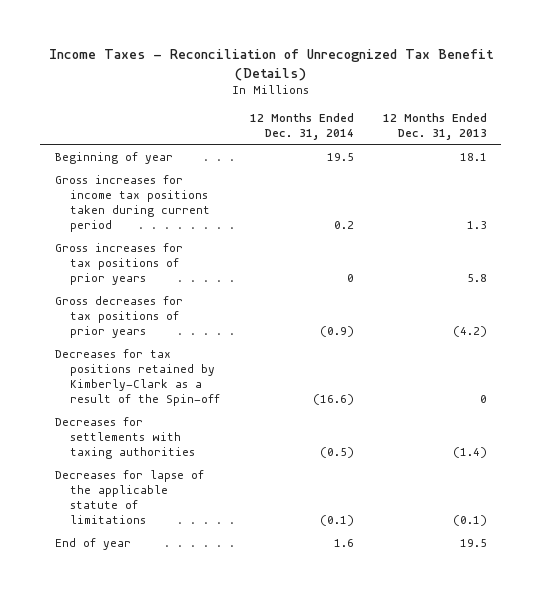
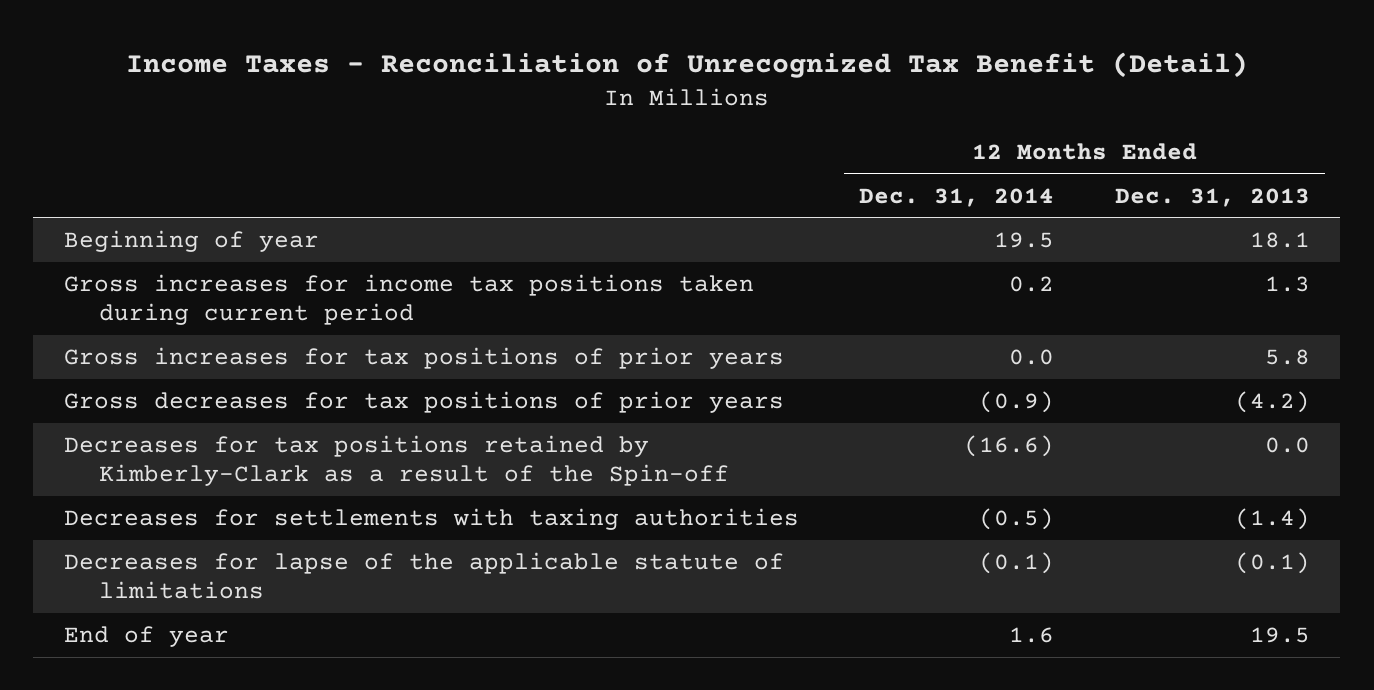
- Income Taxes - Reconciliation of Unrecognized Tax Benefit (Details)
+ Income Taxes - Reconciliation of Unrecognized Tax Benefit (Detail)
- Gross increases for tax positions of prior years | 0 | 5.8
+ Gross increases for tax positions of prior years | 0.0 | 5.8
- Decreases for tax positions retained by Kimberly-Clark as a result of the Spin-off | (16.6) | 0
+ Decreases for tax positions retained by Kimberly-Clark as a result of the Spin-off | (16.6) | 0.0

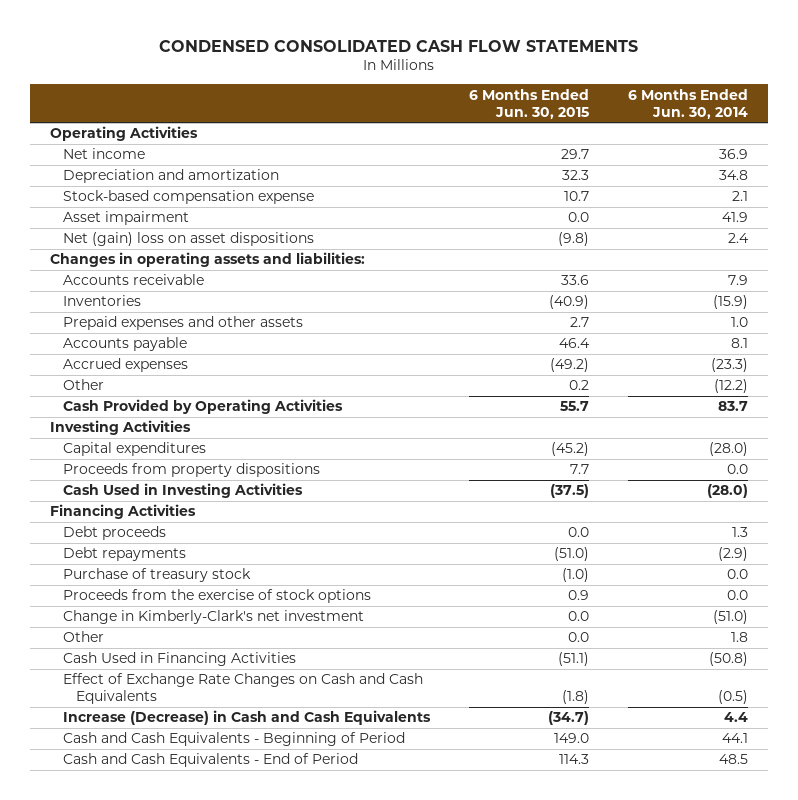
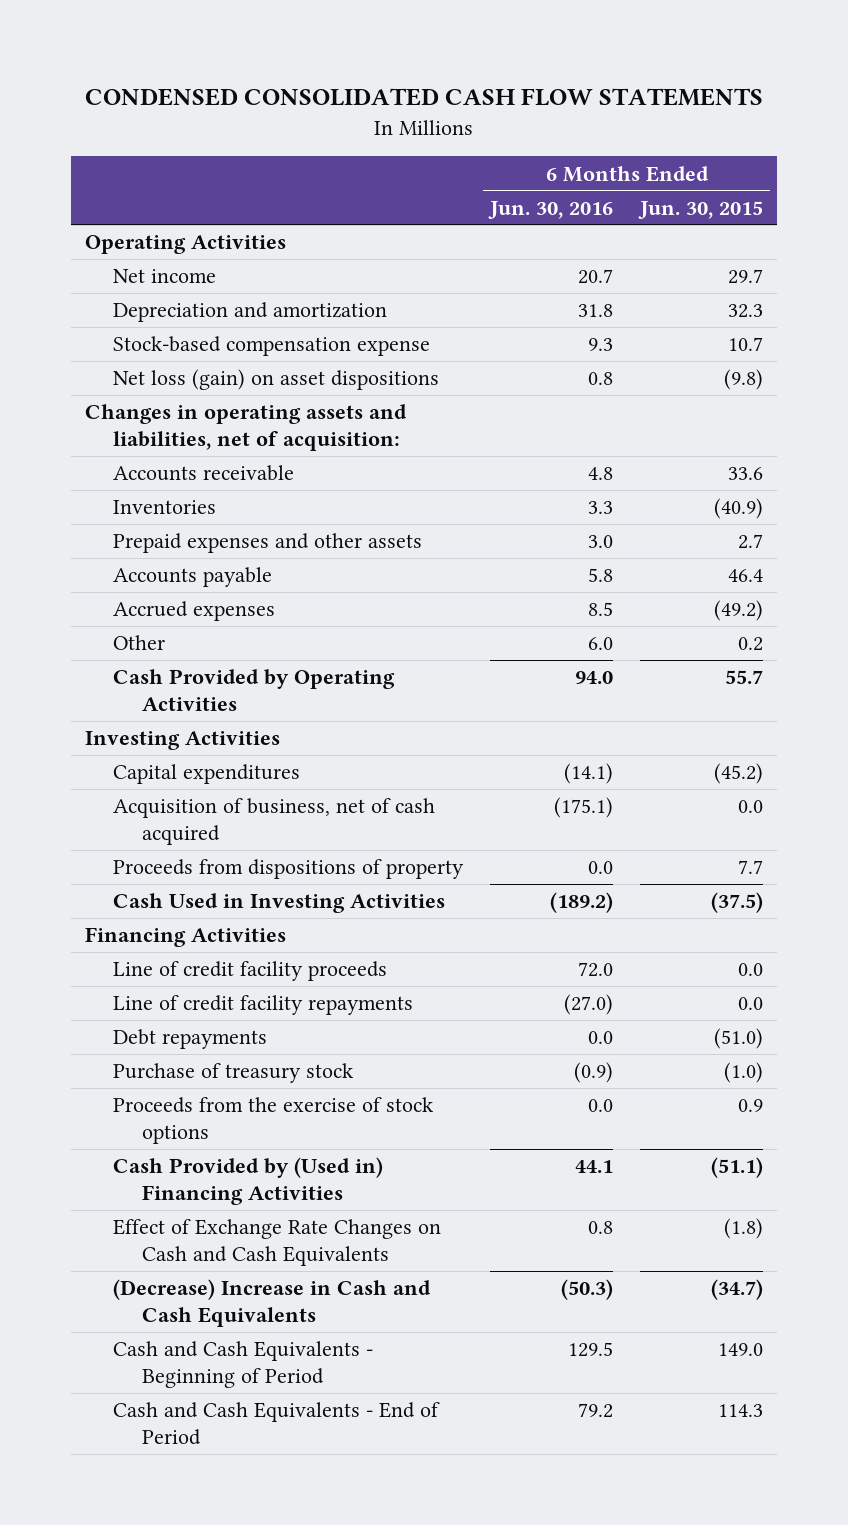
- | 6 Months Ended Jun. 30, 2015 | 6 Months Ended Jun. 30, 2014
+ | 6 Months Ended Jun. 30, 2016 | 6 Months Ended Jun. 30, 2015
- Asset impairment | 0.0 | 41.9
- Net (gain) loss on asset dispositions | (9.8) | 2.4
- Changes in operating assets and liabilities:
+ Net loss (gain) on asset dispositions | 0.8 | (9.8)
+ Changes in operating assets and liabilities, net of acquisition:
- Proceeds from property dispositions | 7.7 | 0.0
+ Acquisition of business, net of cash acquired | (175.1) | 0.0
+ Proceeds from dispositions of property | 0.0 | 7.7
- Debt proceeds | 0.0 | 1.3
+ Line of credit facility proceeds | 72.0 | 0.0
+ Line of credit facility repayments | (27.0) | 0.0
- Change in Kimberly-Clark's net investment | 0.0 | (51.0)
- Other | 0.0 | 1.8
- Cash Used in Financing Activities | (51.1) | (50.8)
+ Cash Provided by (Used in) Financing Activities | 44.1 | (51.1)
- Increase (Decrease) in Cash and Cash Equivalents | (34.7) | 4.4
+ (Decrease) Increase in Cash and Cash Equivalents | (50.3) | (34.7)

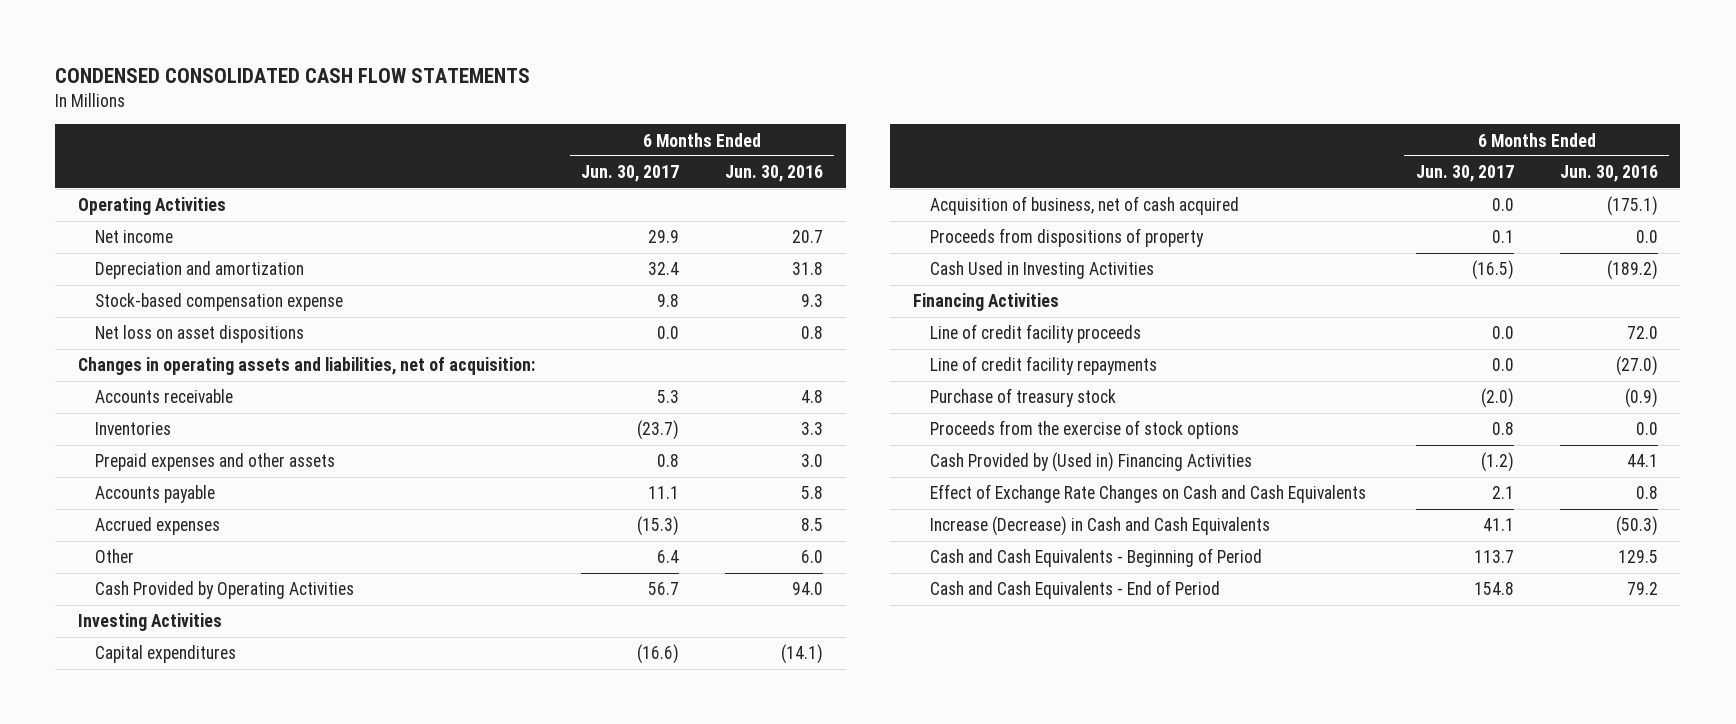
- | 6 Months Ended Jun. 30, 2016 | 6 Months Ended Jun. 30, 2015
+ | 6 Months Ended Jun. 30, 2017 | 6 Months Ended Jun. 30, 2016
- Net loss (gain) on asset dispositions | 0.8 | (9.8)
+ Net loss on asset dispositions | 0.0 | 0.8
- Debt repayments | 0.0 | (51.0)
- (Decrease) Increase in Cash and Cash Equivalents | (50.3) | (34.7)
+ Increase (Decrease) in Cash and Cash Equivalents | 41.1 | (50.3)

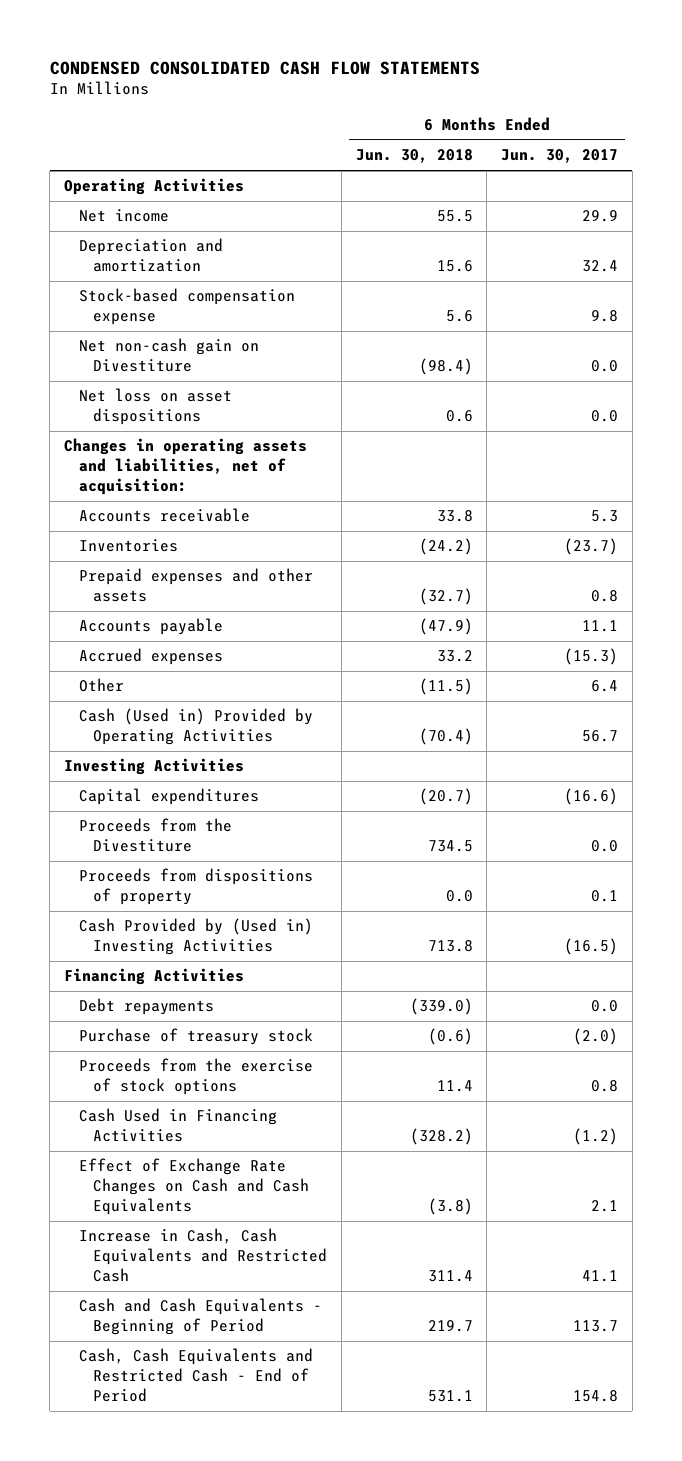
- | 6 Months Ended Jun. 30, 2017 | 6 Months Ended Jun. 30, 2016
+ | 6 Months Ended Jun. 30, 2018 | 6 Months Ended Jun. 30, 2017
+ Net non-cash gain on Divestiture | (98.4) | 0.0
- Cash Provided by Operating Activities | 56.7 | 94.0
+ Cash (Used in) Provided by Operating Activities | (70.4) | 56.7
- Acquisition of business, net of cash acquired | 0.0 | (175.1)
+ Proceeds from the Divestiture | 734.5 | 0.0
- Cash Used in Investing Activities | (16.5) | (189.2)
+ Cash Provided by (Used in) Investing Activities | 713.8 | (16.5)
- Line of credit facility proceeds | 0.0 | 72.0
- Line of credit facility repayments | 0.0 | (27.0)
+ Debt repayments | (339.0) | 0.0
- Cash Provided by (Used in) Financing Activities | (1.2) | 44.1
+ Cash Used in Financing Activities | (328.2) | (1.2)
- Increase (Decrease) in Cash and Cash Equivalents | 41.1 | (50.3)
+ Increase in Cash, Cash Equivalents and Restricted Cash | 311.4 | 41.1
- Cash and Cash Equivalents - End of Period | 154.8 | 79.2
+ Cash, Cash Equivalents and Restricted Cash - End of Period | 531.1 | 154.8

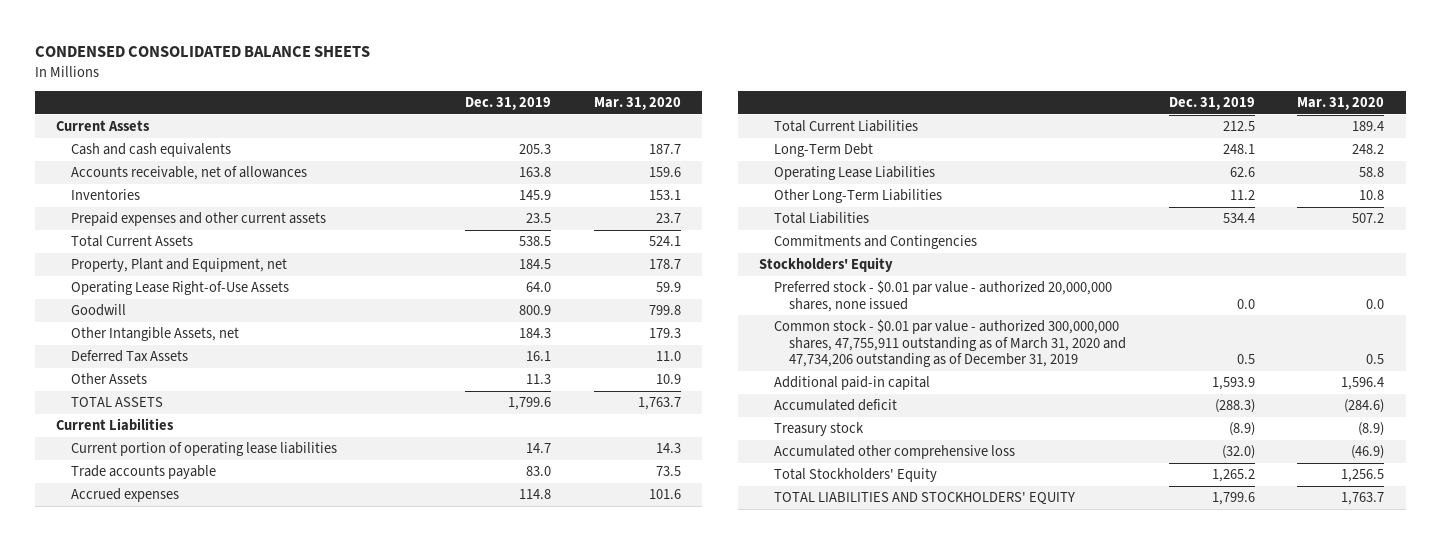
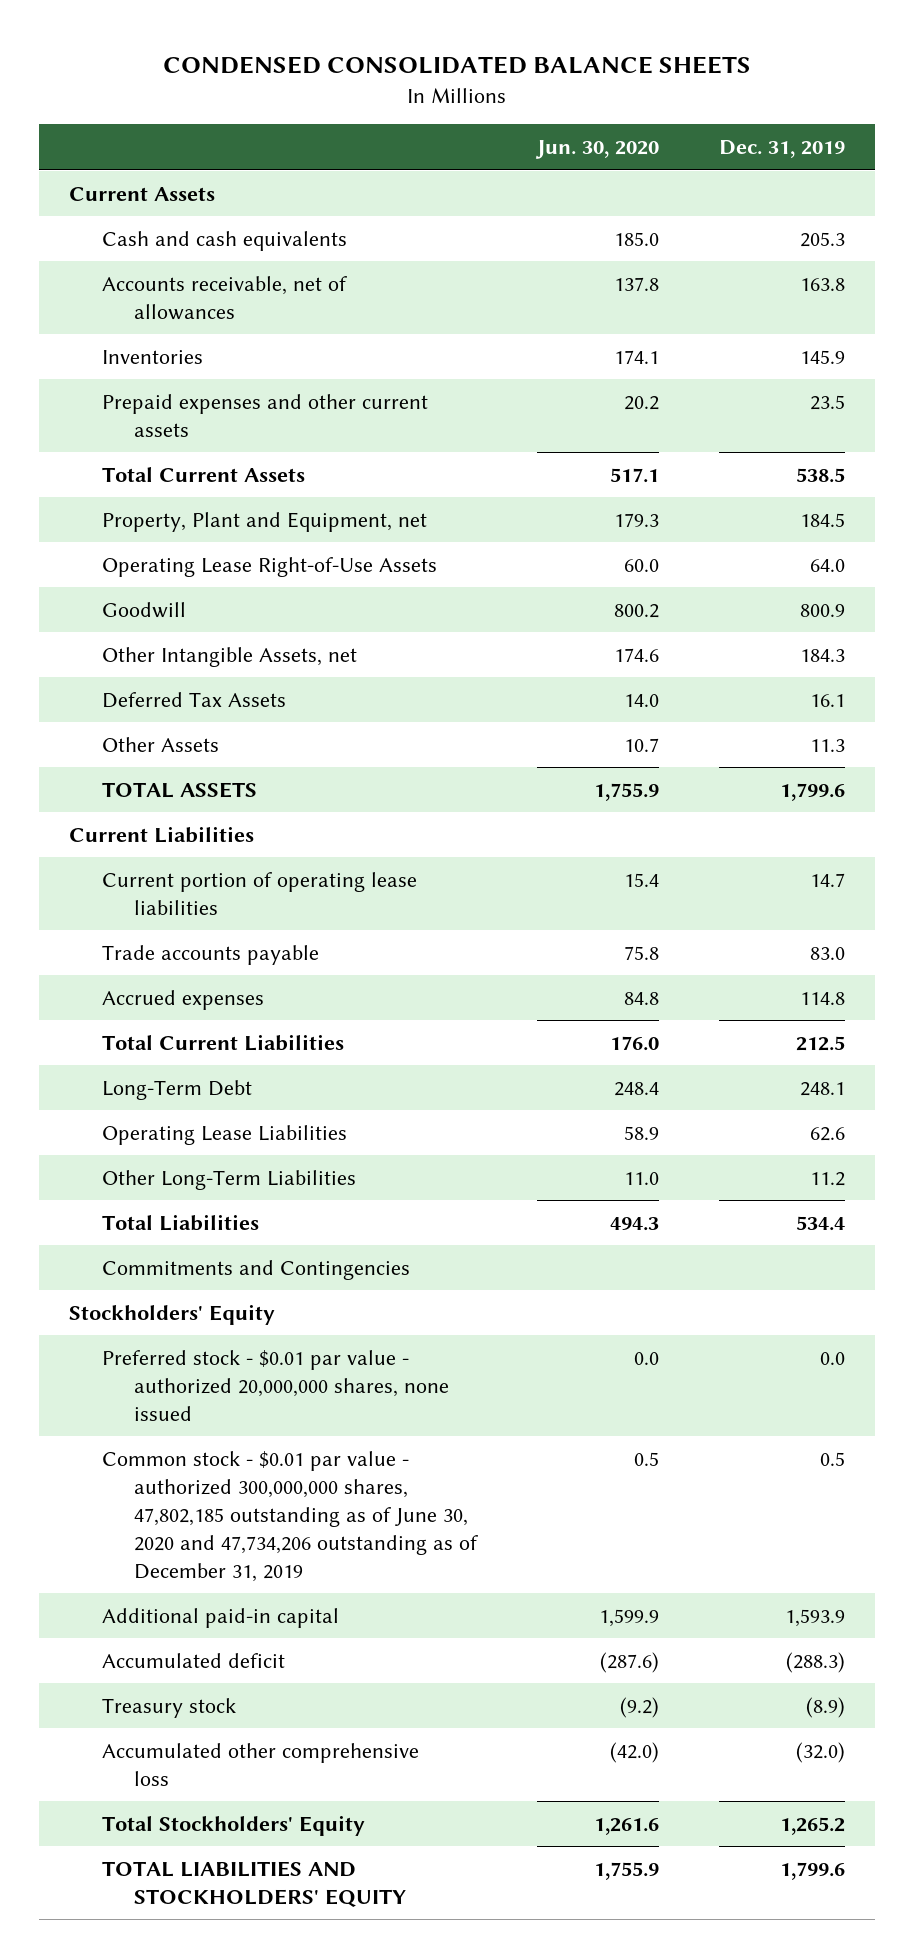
- | Dec. 31, 2019 | Mar. 31, 2020
+ | Jun. 30, 2020 | Dec. 31, 2019
- Common stock - $0.01 par value - authorized 300,000,000 shares, 47,755,911 outstanding as of March 31, 2020 and 47,734,206 outstanding as of December 31, 2019 | 0.5 | 0.5
+ Common stock - $0.01 par value - authorized 300,000,000 shares, 47,802,185 outstanding as of June 30, 2020 and 47,734,206 outstanding as of December 31, 2019 | 0.5 | 0.5

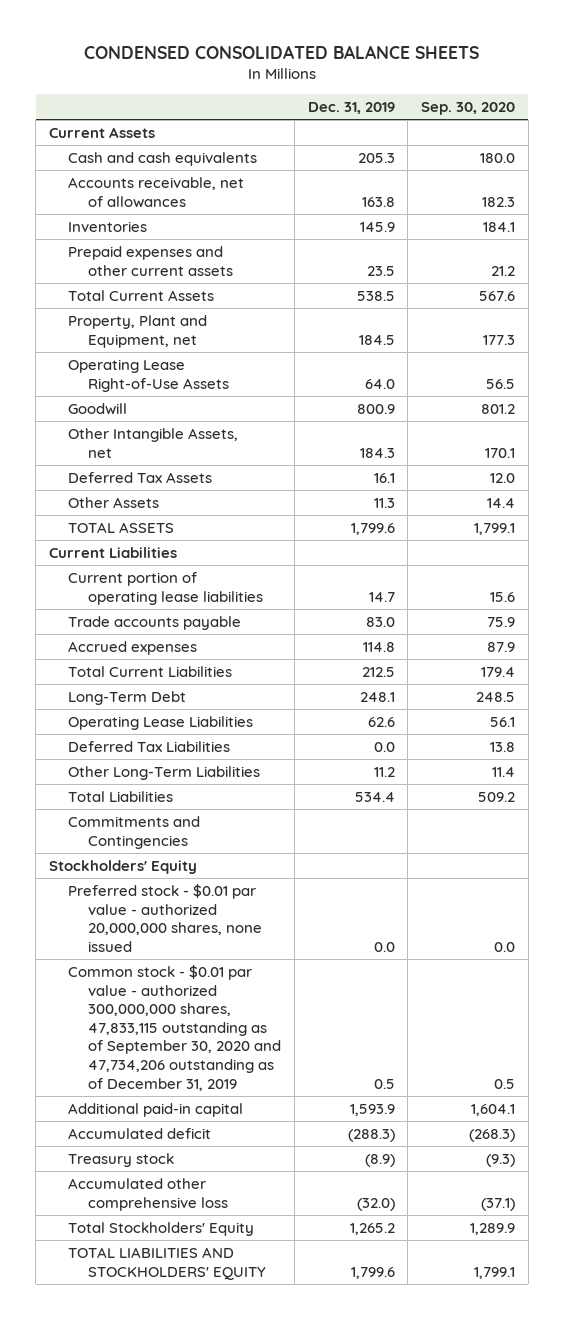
- | Jun. 30, 2020 | Dec. 31, 2019
+ | Dec. 31, 2019 | Sep. 30, 2020
+ Deferred Tax Liabilities | 0.0 | 13.8
- Common stock - $0.01 par value - authorized 300,000,000 shares, 47,802,185 outstanding as of June 30, 2020 and 47,734,206 outstanding as of December 31, 2019 | 0.5 | 0.5
+ Common stock - $0.01 par value - authorized 300,000,000 shares, 47,833,115 outstanding as of September 30, 2020 and 47,734,206 outstanding as of December 31, 2019 | 0.5 | 0.5

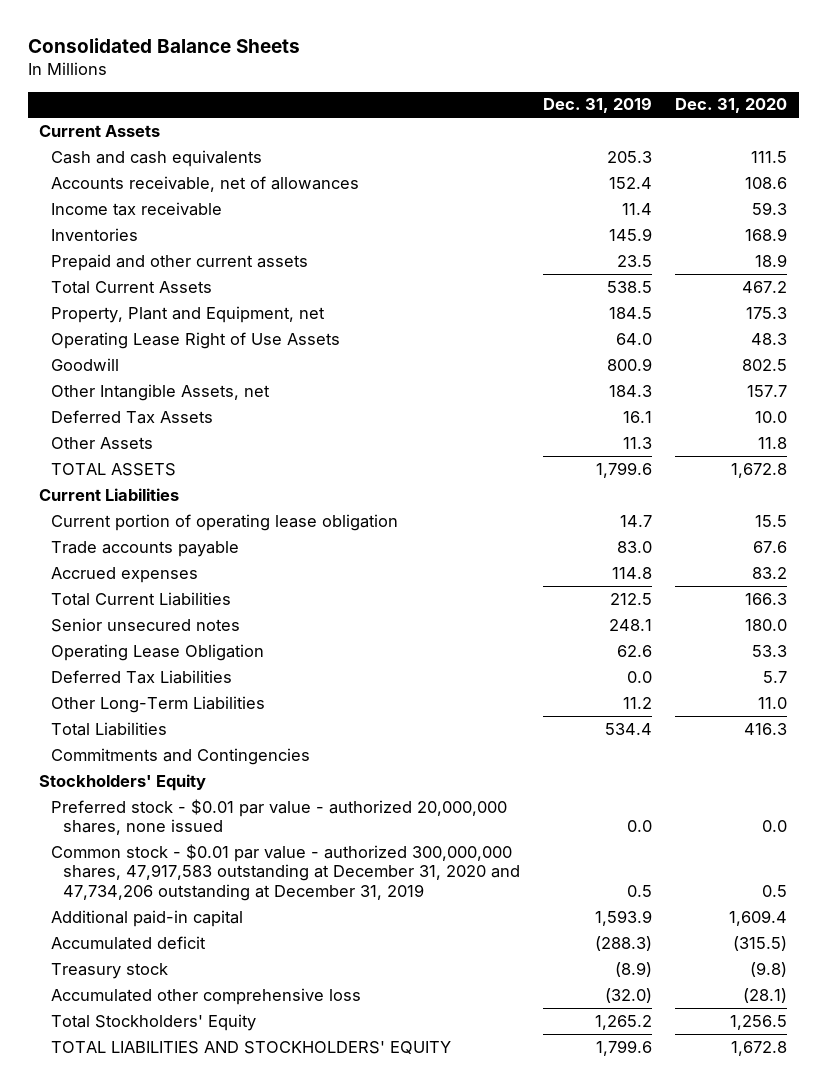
- CONDENSED CONSOLIDATED BALANCE SHEETS
+ Consolidated Balance Sheets
- | Dec. 31, 2019 | Sep. 30, 2020
+ | Dec. 31, 2019 | Dec. 31, 2020
- Accounts receivable, net of allowances | 163.8 | 182.3
+ Accounts receivable, net of allowances | 152.4 | 108.6
+ Income tax receivable | 11.4 | 59.3
- Prepaid expenses and other current assets | 23.5 | 21.2
+ Prepaid and other current assets | 23.5 | 18.9
- Operating Lease Right-of-Use Assets | 64.0 | 56.5
+ Operating Lease Right of Use Assets | 64.0 | 48.3
- Current portion of operating lease liabilities | 14.7 | 15.6
+ Current portion of operating lease obligation | 14.7 | 15.5
- Long-Term Debt | 248.1 | 248.5
- Operating Lease Liabilities | 62.6 | 56.1
+ Senior unsecured notes | 248.1 | 180.0
+ Operating Lease Obligation | 62.6 | 53.3
- Common stock - $0.01 par value - authorized 300,000,000 shares, 47,833,115 outstanding as of September 30, 2020 and 47,734,206 outstanding as of December 31, 2019 | 0.5 | 0.5
+ Common stock - $0.01 par value - authorized 300,000,000 shares, 47,917,583 outstanding at December 31, 2020 and 47,734,206 outstanding at December 31, 2019 | 0.5 | 0.5

